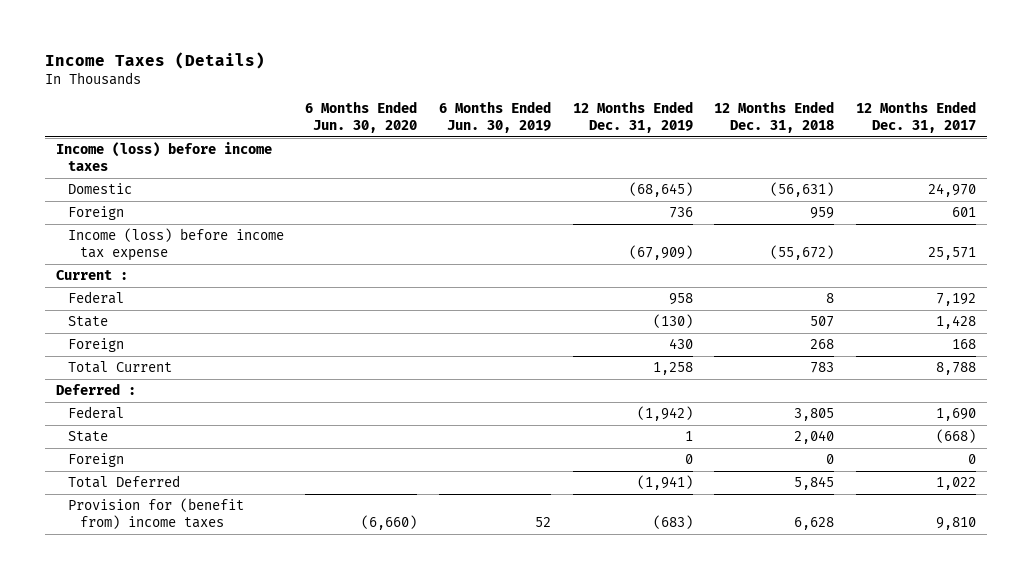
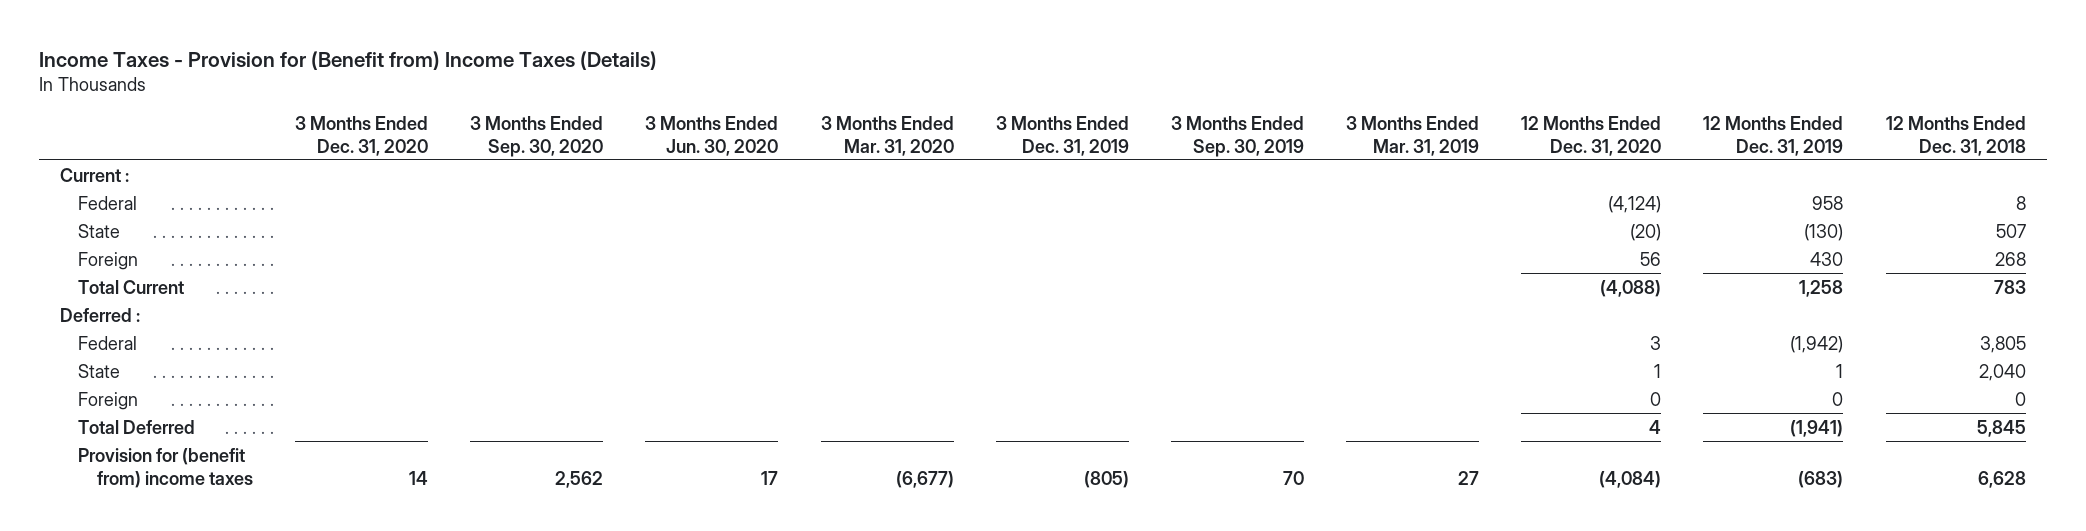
- Income Taxes (Details)
+ Income Taxes - Provision for (Benefit from) Income Taxes (Details)
- | 6 Months Ended Jun. 30, 2020 | 6 Months Ended Jun. 30, 2019 | 12 Months Ended Dec. 31, 2019 | 12 Months Ended Dec. 31, 2018 | 12 Months Ended Dec. 31, 2017
+ | 3 Months Ended Dec. 31, 2020 | 3 Months Ended Sep. 30, 2020 | 3 Months Ended Jun. 30, 2020 | 3 Months Ended Mar. 31, 2020 | 3 Months Ended Dec. 31, 2019 | 3 Months Ended Sep. 30, 2019 | 3 Months Ended Mar. 31, 2019 | 12 Months Ended Dec. 31, 2020 | 12 Months Ended Dec. 31, 2019 | 12 Months Ended Dec. 31, 2018
- Income (loss) before income taxes
- Domestic | | | (68,645) | (56,631) | 24,970
- Foreign | | | 736 | 959 | 601
- Income (loss) before income tax expense | | | (67,909) | (55,672) | 25,571

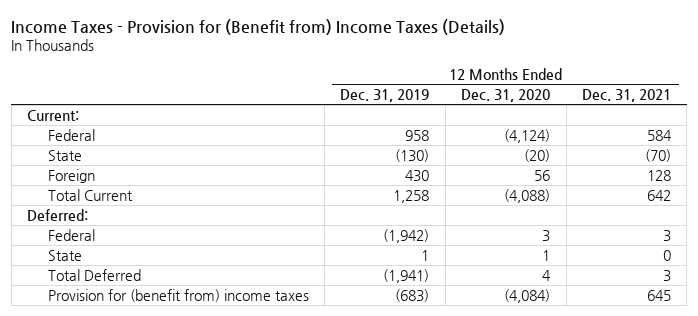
- | 3 Months Ended Dec. 31, 2020 | 3 Months Ended Sep. 30, 2020 | 3 Months Ended Jun. 30, 2020 | 3 Months Ended Mar. 31, 2020 | 3 Months Ended Dec. 31, 2019 | 3 Months Ended Sep. 30, 2019 | 3 Months Ended Mar. 31, 2019 | 12 Months Ended Dec. 31, 2020 | 12 Months Ended Dec. 31, 2019 | 12 Months Ended Dec. 31, 2018
+ | 12 Months Ended Dec. 31, 2019 | 12 Months Ended Dec. 31, 2020 | 12 Months Ended Dec. 31, 2021
- Current :
+ Current:
- Deferred :
+ Deferred:
- Foreign | | | | | | | | 0 | 0 | 0

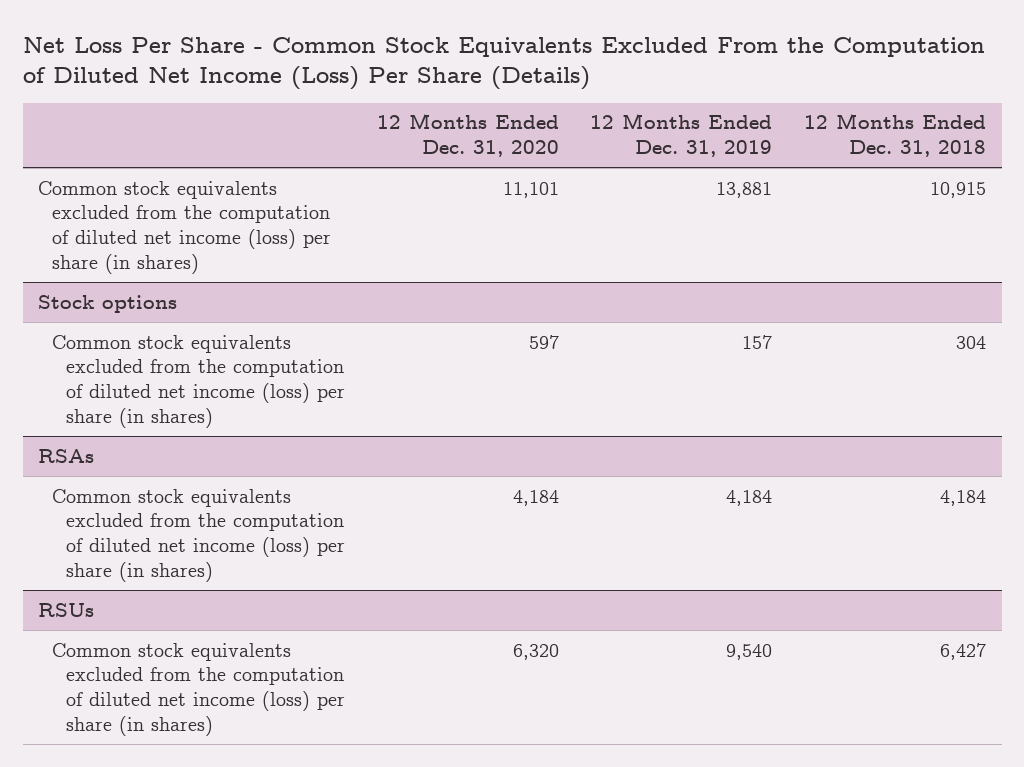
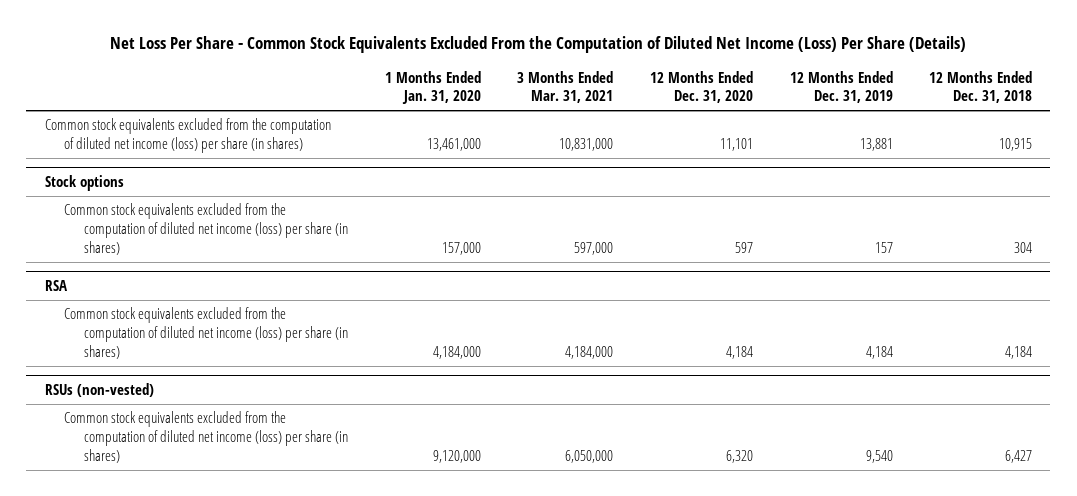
- | 12 Months Ended Dec. 31, 2020 | 12 Months Ended Dec. 31, 2019 | 12 Months Ended Dec. 31, 2018
+ | 1 Months Ended Jan. 31, 2020 | 3 Months Ended Mar. 31, 2021 | 12 Months Ended Dec. 31, 2020 | 12 Months Ended Dec. 31, 2019 | 12 Months Ended Dec. 31, 2018
- RSAs
+ RSA
- RSUs
+ RSUs (non-vested)

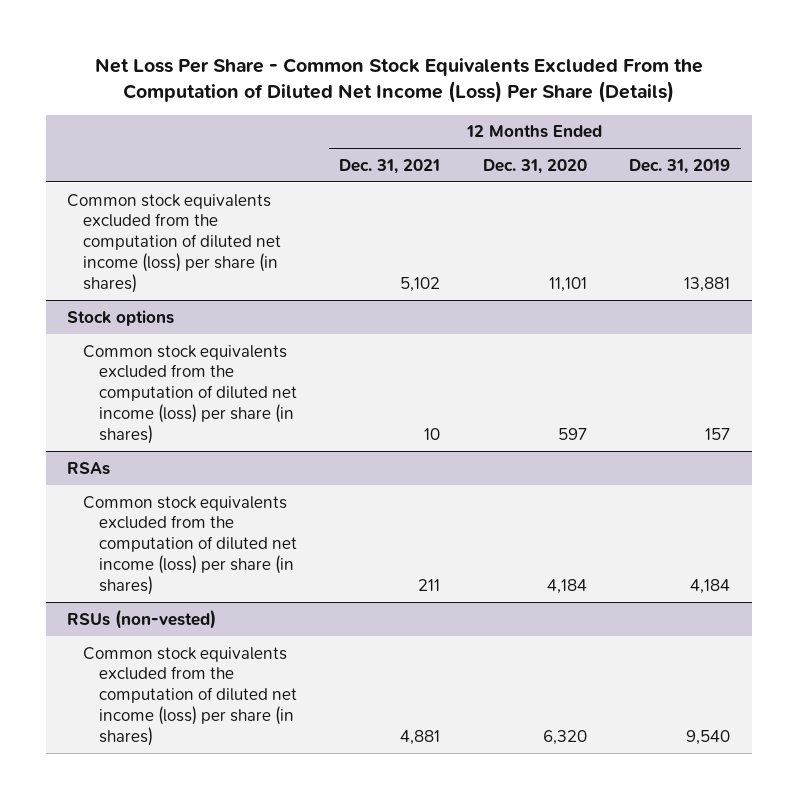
- | 1 Months Ended Jan. 31, 2020 | 3 Months Ended Mar. 31, 2021 | 12 Months Ended Dec. 31, 2020 | 12 Months Ended Dec. 31, 2019 | 12 Months Ended Dec. 31, 2018
+ | 12 Months Ended Dec. 31, 2021 | 12 Months Ended Dec. 31, 2020 | 12 Months Ended Dec. 31, 2019
- RSA
+ RSAs

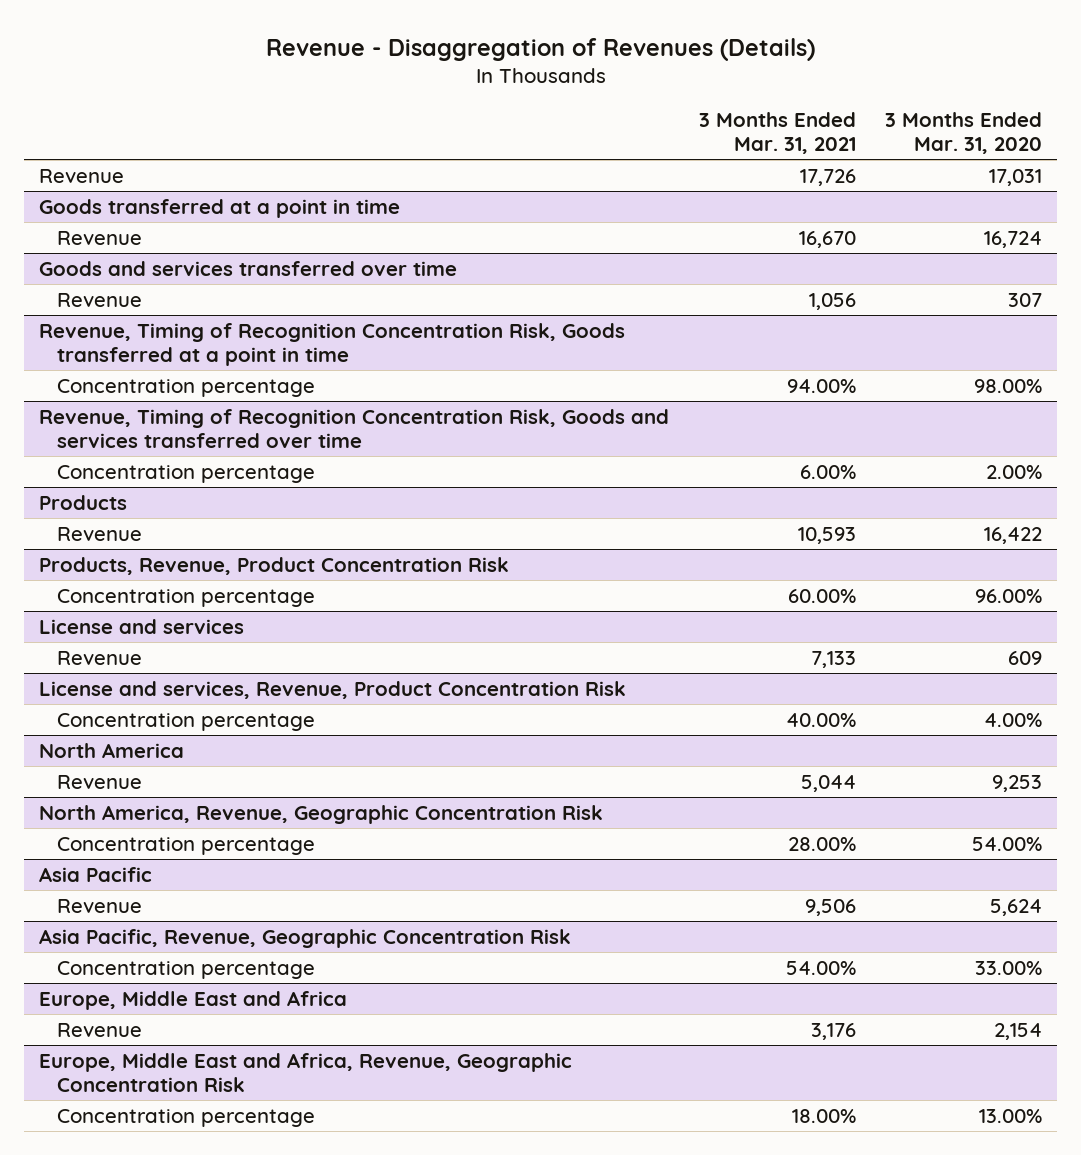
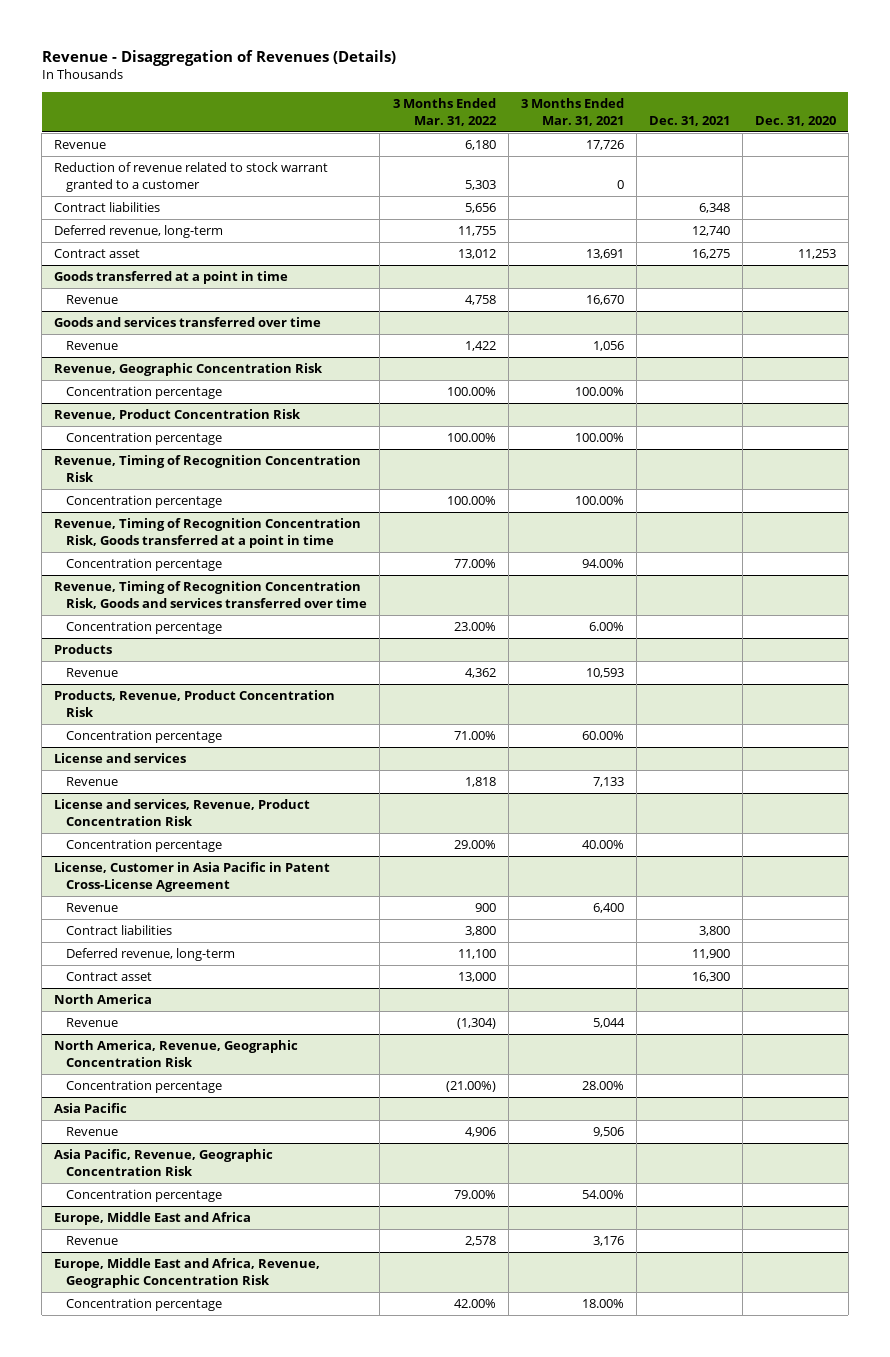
- | 3 Months Ended Mar. 31, 2021 | 3 Months Ended Mar. 31, 2020
+ | 3 Months Ended Mar. 31, 2022 | 3 Months Ended Mar. 31, 2021 | Dec. 31, 2021 | Dec. 31, 2020
+ Reduction of revenue related to stock warrant granted to a customer | 5,303 | 0 | |
+ Contract liabilities | 5,656 | | 6,348 |
+ Deferred revenue, long-term | 11,755 | | 12,740 |
+ Contract asset | 13,012 | 13,691 | 16,275 | 11,253
+ Revenue, Geographic Concentration Risk
+ Concentration percentage | 100.00% | 100.00% | |
+ Revenue, Product Concentration Risk
+ Concentration percentage | 100.00% | 100.00% | |
+ Revenue, Timing of Recognition Concentration Risk
+ Concentration percentage | 100.00% | 100.00% | |
+ License, Customer in Asia Pacific in Patent Cross-License Agreement
+ Revenue | 900 | 6,400 | |
+ Contract liabilities | 3,800 | | 3,800 |
+ Deferred revenue, long-term | 11,100 | | 11,900 |
+ Contract asset | 13,000 | | 16,300 |

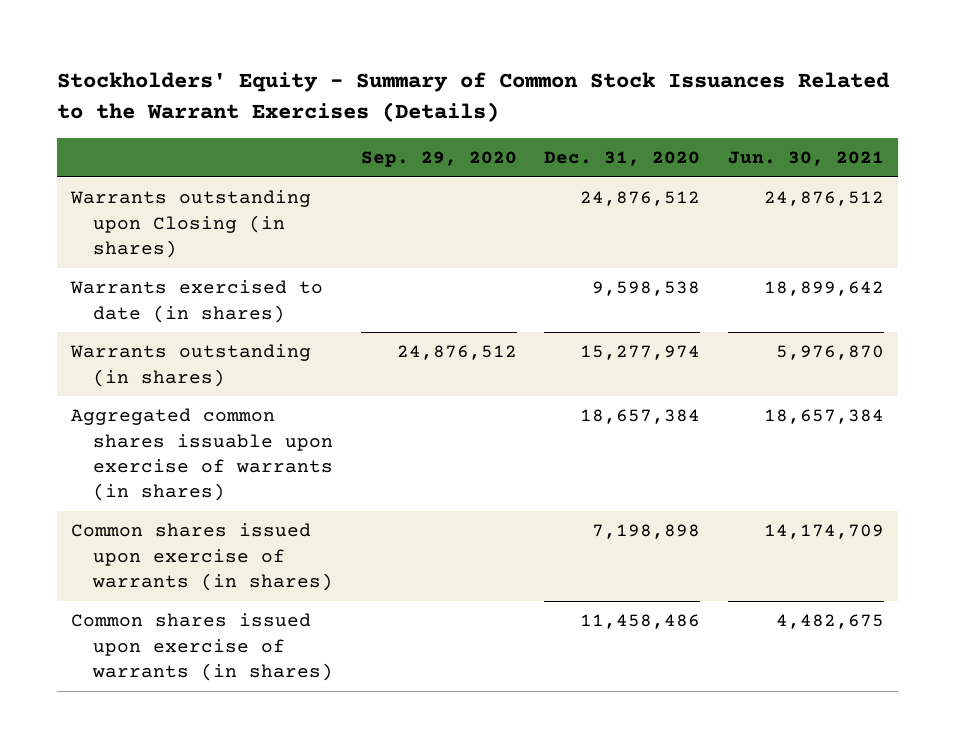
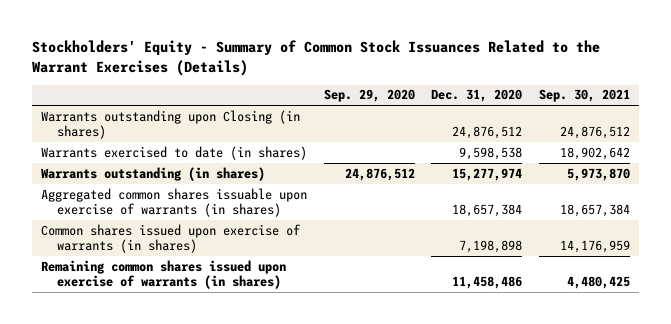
- | Sep. 29, 2020 | Dec. 31, 2020 | Jun. 30, 2021
+ | Sep. 29, 2020 | Dec. 31, 2020 | Sep. 30, 2021
- Common shares issued upon exercise of warrants (in shares) | | 11,458,486 | 4,482,675
+ Remaining common shares issued upon exercise of warrants (in shares) | | 11,458,486 | 4,480,425

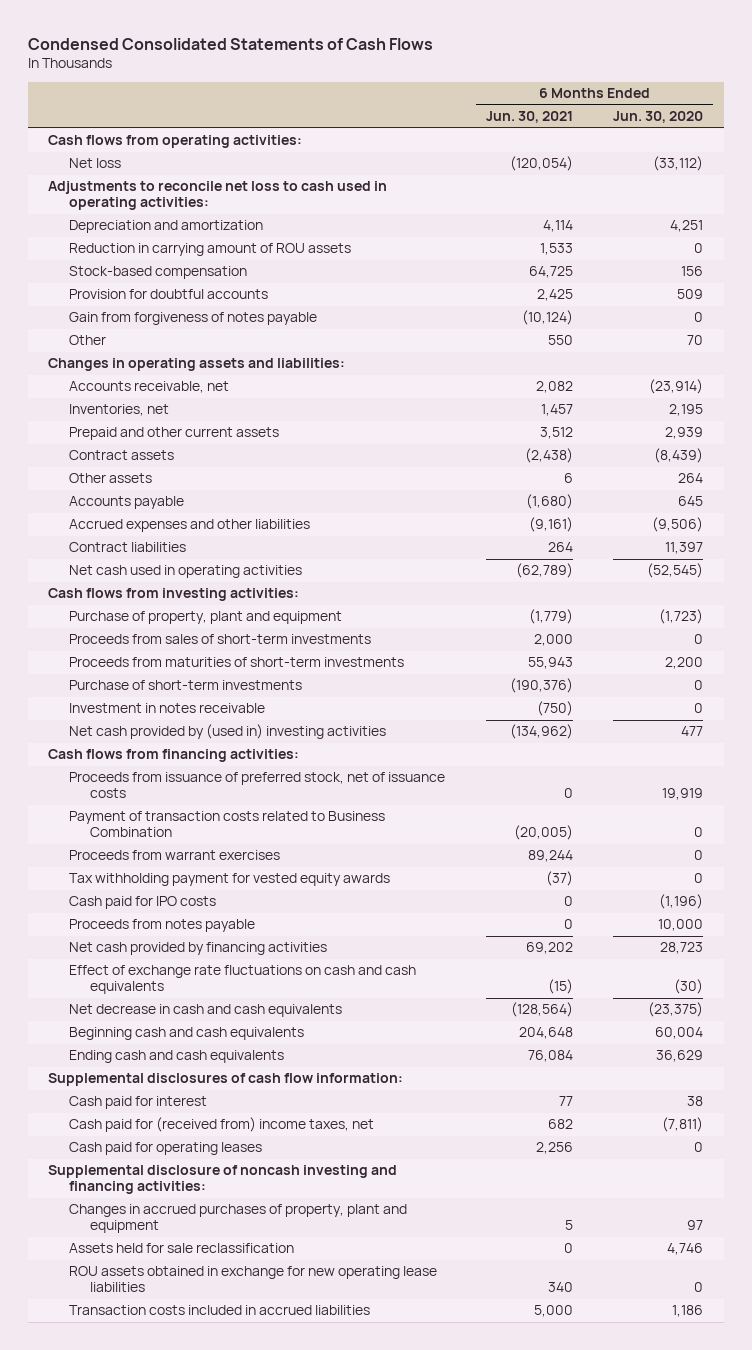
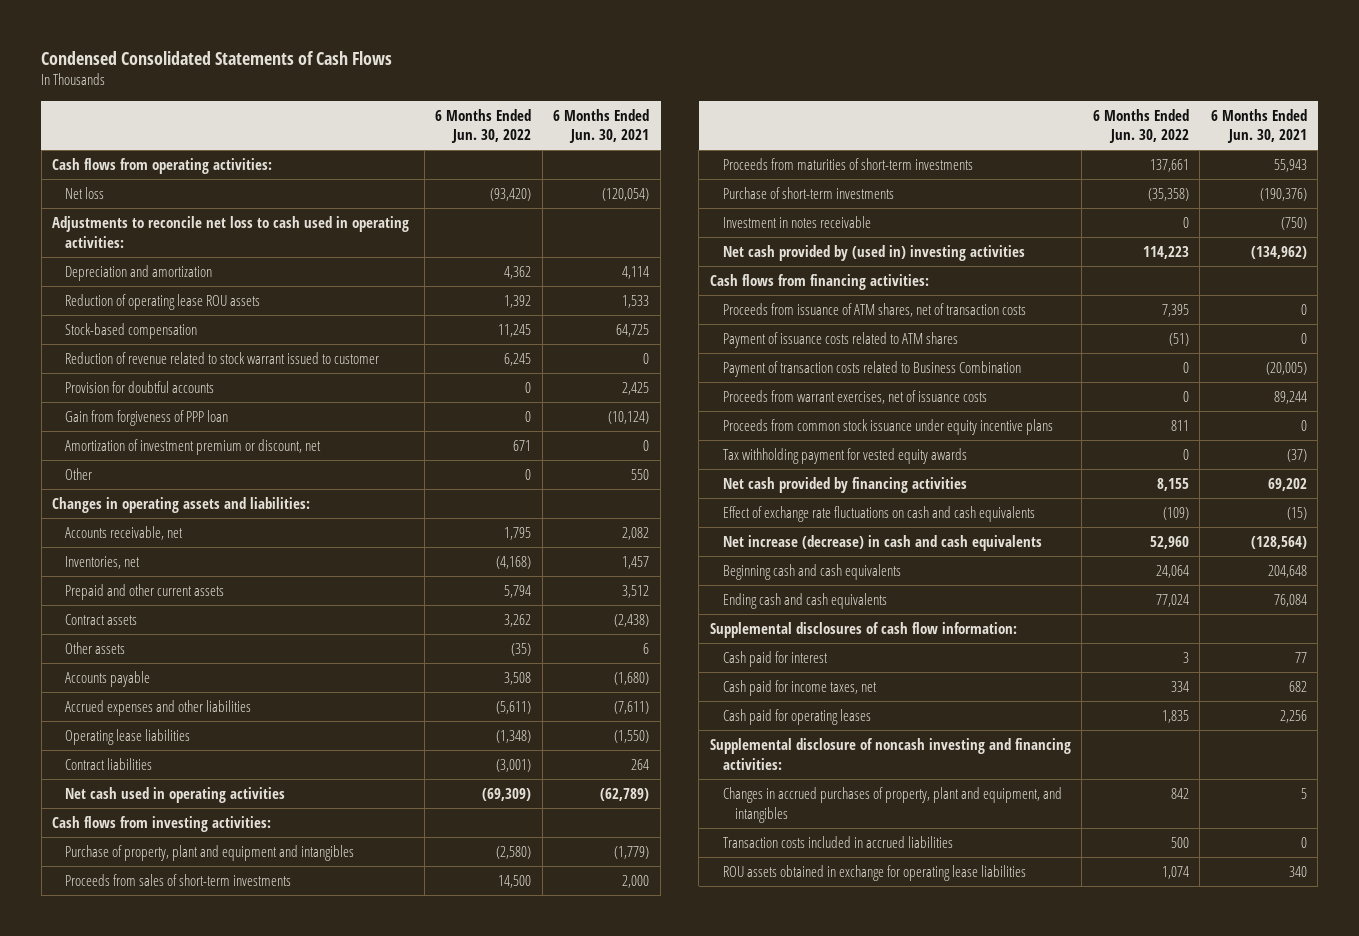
- | 6 Months Ended Jun. 30, 2021 | 6 Months Ended Jun. 30, 2020
+ | 6 Months Ended Jun. 30, 2022 | 6 Months Ended Jun. 30, 2021
- Reduction in carrying amount of ROU assets | 1,533 | 0
+ Reduction of operating lease ROU assets | 1,392 | 1,533
+ Reduction of revenue related to stock warrant issued to customer | 6,245 | 0
- Gain from forgiveness of notes payable | (10,124) | 0
+ Gain from forgiveness of PPP loan | 0 | (10,124)
+ Amortization of investment premium or discount, net | 671 | 0
- Accrued expenses and other liabilities | (9,161) | (9,506)
+ Accrued expenses and other liabilities | (5,611) | (7,611)
+ Operating lease liabilities | (1,348) | (1,550)
- Purchase of property, plant and equipment | (1,779) | (1,723)
+ Purchase of property, plant and equipment and intangibles | (2,580) | (1,779)
- Proceeds from issuance of preferred stock, net of issuance costs | 0 | 19,919
+ Proceeds from issuance of ATM shares, net of transaction costs | 7,395 | 0
+ Payment of issuance costs related to ATM shares | (51) | 0
- Proceeds from warrant exercises | 89,244 | 0
+ Proceeds from warrant exercises, net of issuance costs | 0 | 89,244
+ Proceeds from common stock issuance under equity incentive plans | 811 | 0
- Cash paid for IPO costs | 0 | (1,196)
- Proceeds from notes payable | 0 | 10,000
- Net decrease in cash and cash equivalents | (128,564) | (23,375)
+ Net increase (decrease) in cash and cash equivalents | 52,960 | (128,564)
- Cash paid for (received from) income taxes, net | 682 | (7,811)
+ Cash paid for income taxes, net | 334 | 682
- Changes in accrued purchases of property, plant and equipment | 5 | 97
- Assets held for sale reclassification | 0 | 4,746
- ROU assets obtained in exchange for new operating lease liabilities | 340 | 0
- Transaction costs included in accrued liabilities | 5,000 | 1,186
+ Changes in accrued purchases of property, plant and equipment, and intangibles | 842 | 5
+ Transaction costs included in accrued liabilities | 500 | 0
+ ROU assets obtained in exchange for operating lease liabilities | 1,074 | 340

